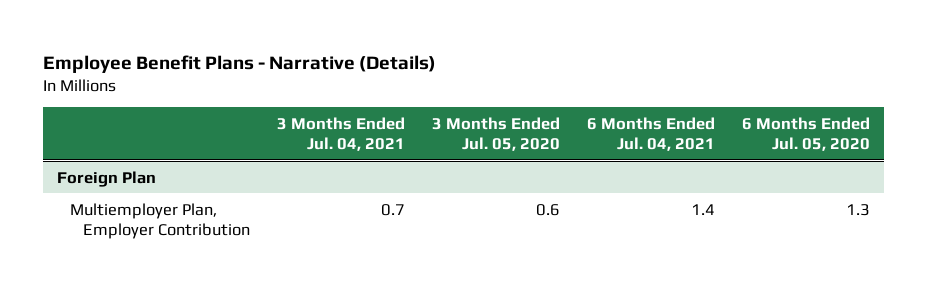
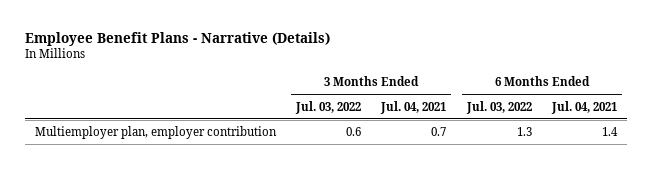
- | 3 Months Ended Jul. 04, 2021 | 3 Months Ended Jul. 05, 2020 | 6 Months Ended Jul. 04, 2021 | 6 Months Ended Jul. 05, 2020
+ | 3 Months Ended Jul. 03, 2022 | 3 Months Ended Jul. 04, 2021 | 6 Months Ended Jul. 03, 2022 | 6 Months Ended Jul. 04, 2021
- Foreign Plan
- Multiemployer Plan, Employer Contribution | 0.7 | 0.6 | 1.4 | 1.3
+ Multiemployer plan, employer contribution | 0.6 | 0.7 | 1.3 | 1.4

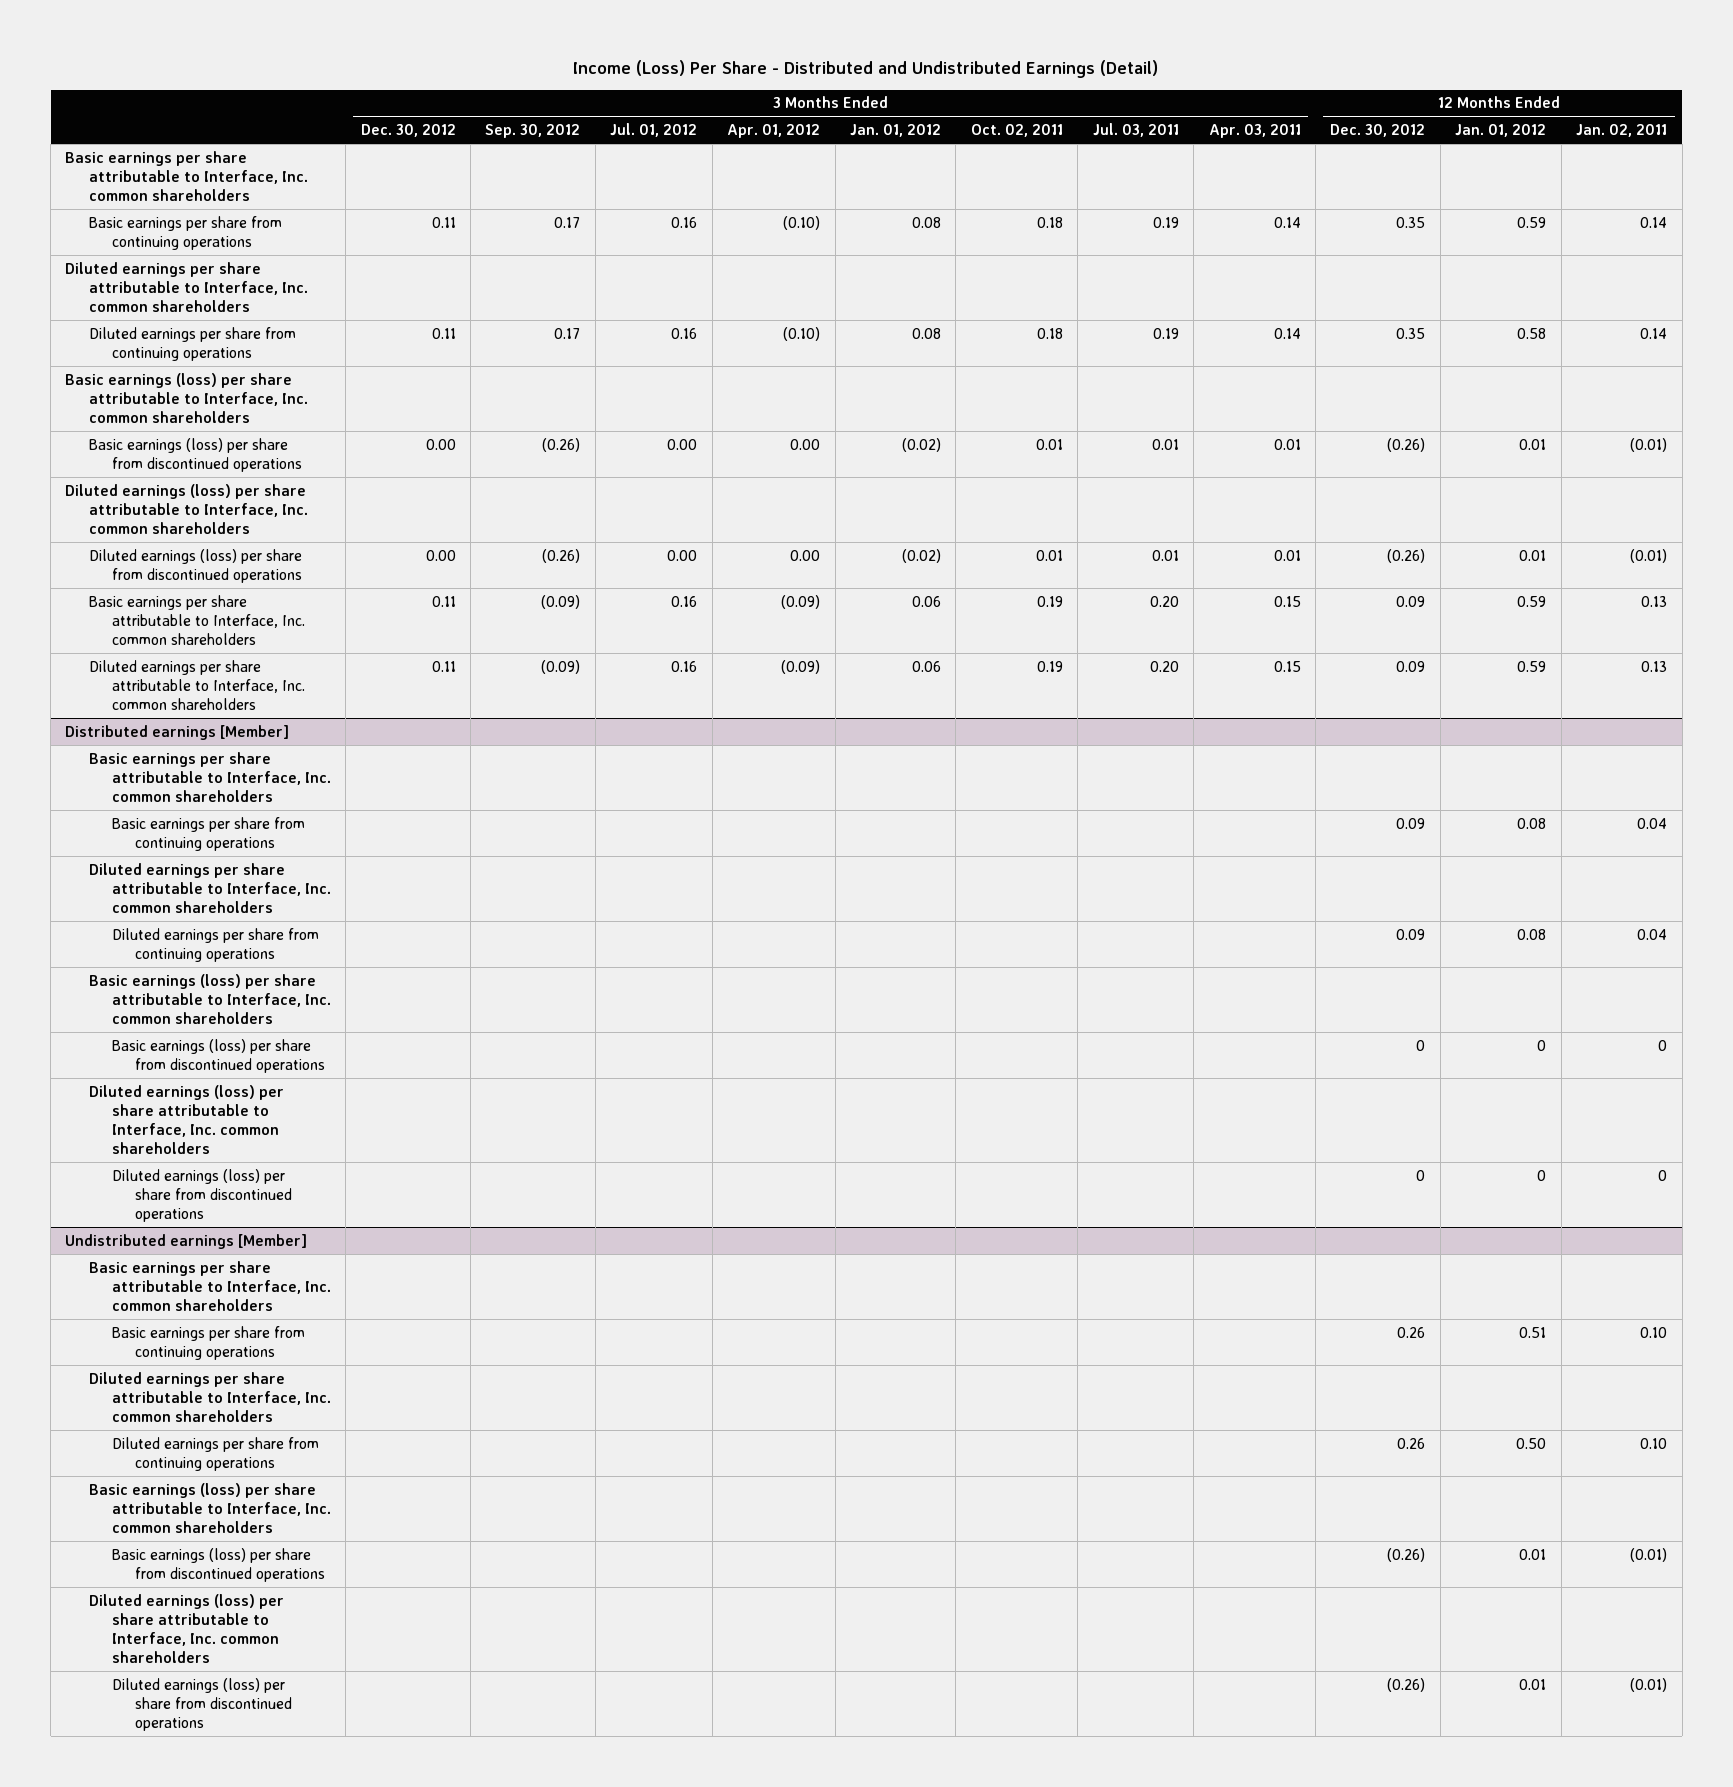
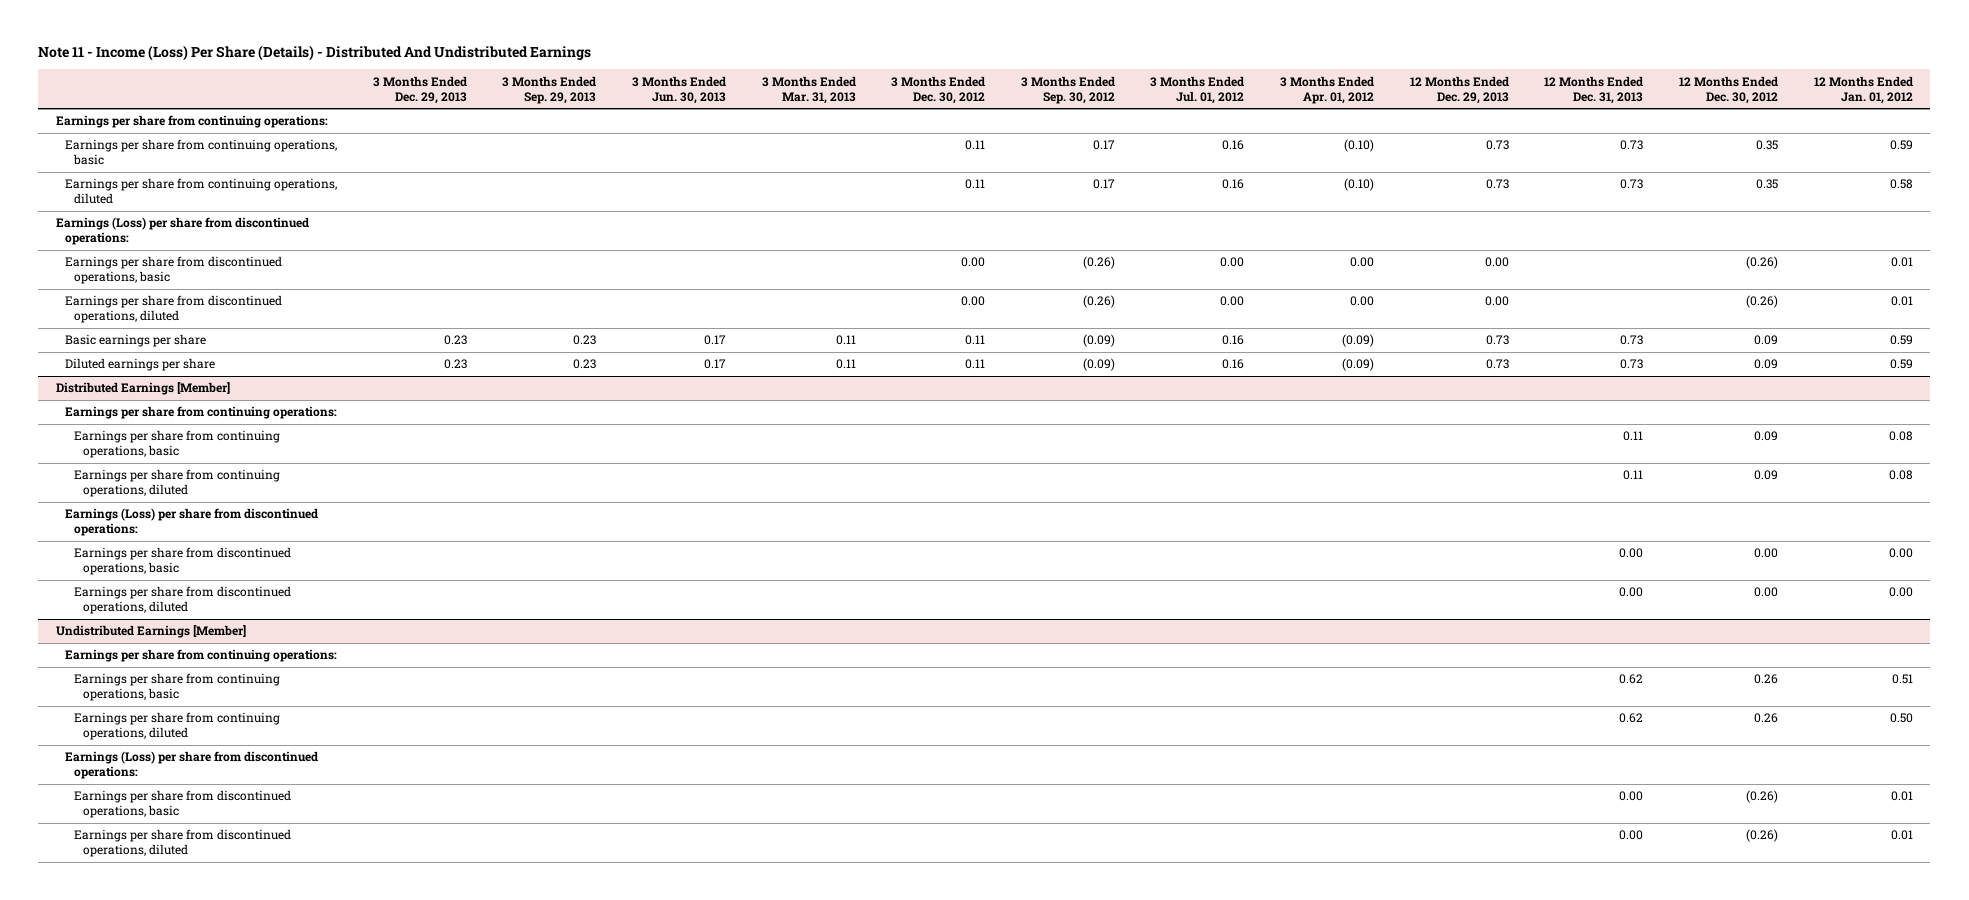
- Income (Loss) Per Share - Distributed and Undistributed Earnings (Detail)
+ Note 11 - Income (Loss) Per Share (Details) - Distributed And Undistributed Earnings
- | 3 Months Ended Dec. 30, 2012 | 3 Months Ended Sep. 30, 2012 | 3 Months Ended Jul. 01, 2012 | 3 Months Ended Apr. 01, 2012 | 3 Months Ended Jan. 01, 2012 | 3 Months Ended Oct. 02, 2011 | 3 Months Ended Jul. 03, 2011 | 3 Months Ended Apr. 03, 2011 | 12 Months Ended Dec. 30, 2012 | 12 Months Ended Jan. 01, 2012 | 12 Months Ended Jan. 02, 2011
+ | 3 Months Ended Dec. 29, 2013 | 3 Months Ended Sep. 29, 2013 | 3 Months Ended Jun. 30, 2013 | 3 Months Ended Mar. 31, 2013 | 3 Months Ended Dec. 30, 2012 | 3 Months Ended Sep. 30, 2012 | 3 Months Ended Jul. 01, 2012 | 3 Months Ended Apr. 01, 2012 | 12 Months Ended Dec. 29, 2013 | 12 Months Ended Dec. 31, 2013 | 12 Months Ended Dec. 30, 2012 | 12 Months Ended Jan. 01, 2012
- Basic earnings per share attributable to Interface, Inc. common shareholders
- Basic earnings per share from continuing operations | 0.11 | 0.17 | 0.16 | (0.10) | 0.08 | 0.18 | 0.19 | 0.14 | 0.35 | 0.59 | 0.14
- Diluted earnings per share attributable to Interface, Inc. common shareholders
- Diluted earnings per share from continuing operations | 0.11 | 0.17 | 0.16 | (0.10) | 0.08 | 0.18 | 0.19 | 0.14 | 0.35 | 0.58 | 0.14
- Basic earnings (loss) per share attributable to Interface, Inc. common shareholders
- Basic earnings (loss) per share from discontinued operations | 0.00 | (0.26) | 0.00 | 0.00 | (0.02) | 0.01 | 0.01 | 0.01 | (0.26) | 0.01 | (0.01)
- Diluted earnings (loss) per share attributable to Interface, Inc. common shareholders
- Diluted earnings (loss) per share from discontinued operations | 0.00 | (0.26) | 0.00 | 0.00 | (0.02) | 0.01 | 0.01 | 0.01 | (0.26) | 0.01 | (0.01)
- Basic earnings per share attributable to Interface, Inc. common shareholders | 0.11 | (0.09) | 0.16 | (0.09) | 0.06 | 0.19 | 0.20 | 0.15 | 0.09 | 0.59 | 0.13
- Diluted earnings per share attributable to Interface, Inc. common shareholders | 0.11 | (0.09) | 0.16 | (0.09) | 0.06 | 0.19 | 0.20 | 0.15 | 0.09 | 0.59 | 0.13
- Distributed earnings [Member]
- Basic earnings per share attributable to Interface, Inc. common shareholders
- Basic earnings per share from continuing operations | | | | | | | | | 0.09 | 0.08 | 0.04
- Diluted earnings per share attributable to Interface, Inc. common shareholders
- Diluted earnings per share from continuing operations | | | | | | | | | 0.09 | 0.08 | 0.04
- Basic earnings (loss) per share attributable to Interface, Inc. common shareholders
- Basic earnings (loss) per share from discontinued operations | | | | | | | | | 0 | 0 | 0
- Diluted earnings (loss) per share attributable to Interface, Inc. common shareholders
- Diluted earnings (loss) per share from discontinued operations | | | | | | | | | 0 | 0 | 0
- Undistributed earnings [Member]
- Basic earnings per share attributable to Interface, Inc. common shareholders
- Basic earnings per share from continuing operations | | | | | | | | | 0.26 | 0.51 | 0.10
- Diluted earnings per share attributable to Interface, Inc. common shareholders
- Diluted earnings per share from continuing operations | | | | | | | | | 0.26 | 0.50 | 0.10
- Basic earnings (loss) per share attributable to Interface, Inc. common shareholders
- Basic earnings (loss) per share from discontinued operations | | | | | | | | | (0.26) | 0.01 | (0.01)
- Diluted earnings (loss) per share attributable to Interface, Inc. common shareholders
- Diluted earnings (loss) per share from discontinued operations | | | | | | | | | (0.26) | 0.01 | (0.01)
+ Earnings per share from continuing operations:
+ Earnings per share from continuing operations, basic | | | | | 0.11 | 0.17 | 0.16 | (0.10) | 0.73 | 0.73 | 0.35 | 0.59
+ Earnings per share from continuing operations, diluted | | | | | 0.11 | 0.17 | 0.16 | (0.10) | 0.73 | 0.73 | 0.35 | 0.58
+ Earnings (Loss) per share from discontinued operations:
+ Earnings per share from discontinued operations, basic | | | | | 0.00 | (0.26) | 0.00 | 0.00 | 0.00 | | (0.26) | 0.01
+ Earnings per share from discontinued operations, diluted | | | | | 0.00 | (0.26) | 0.00 | 0.00 | 0.00 | | (0.26) | 0.01
+ Basic earnings per share | 0.23 | 0.23 | 0.17 | 0.11 | 0.11 | (0.09) | 0.16 | (0.09) | 0.73 | 0.73 | 0.09 | 0.59
+ Diluted earnings per share | 0.23 | 0.23 | 0.17 | 0.11 | 0.11 | (0.09) | 0.16 | (0.09) | 0.73 | 0.73 | 0.09 | 0.59
+ Distributed Earnings [Member]
+ Earnings per share from continuing operations:
+ Earnings per share from continuing operations, basic | | | | | | | | | | 0.11 | 0.09 | 0.08
+ Earnings per share from continuing operations, diluted | | | | | | | | | | 0.11 | 0.09 | 0.08
+ Earnings (Loss) per share from discontinued operations:
+ Earnings per share from discontinued operations, basic | | | | | | | | | | 0.00 | 0.00 | 0.00
+ Earnings per share from discontinued operations, diluted | | | | | | | | | | 0.00 | 0.00 | 0.00
+ Undistributed Earnings [Member]
+ Earnings per share from continuing operations:
+ Earnings per share from continuing operations, basic | | | | | | | | | | 0.62 | 0.26 | 0.51
+ Earnings per share from continuing operations, diluted | | | | | | | | | | 0.62 | 0.26 | 0.50
+ Earnings (Loss) per share from discontinued operations:
+ Earnings per share from discontinued operations, basic | | | | | | | | | | 0.00 | (0.26) | 0.01
+ Earnings per share from discontinued operations, diluted | | | | | | | | | | 0.00 | (0.26) | 0.01

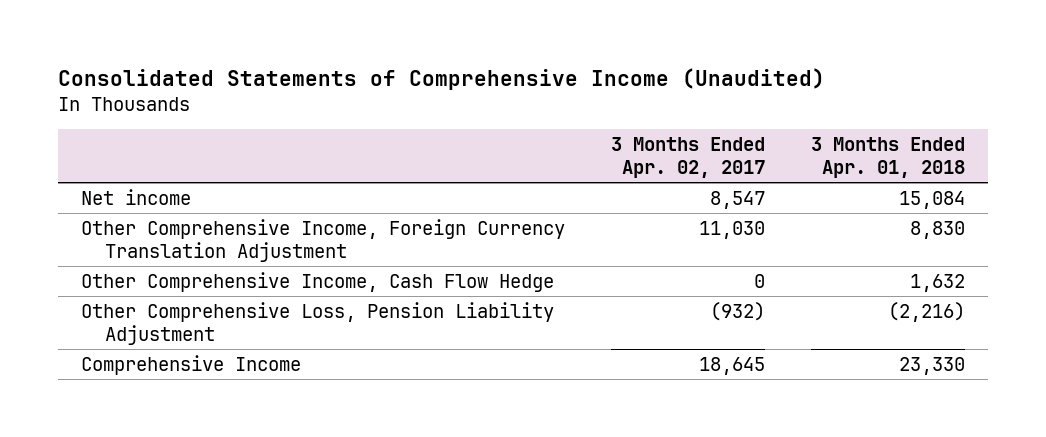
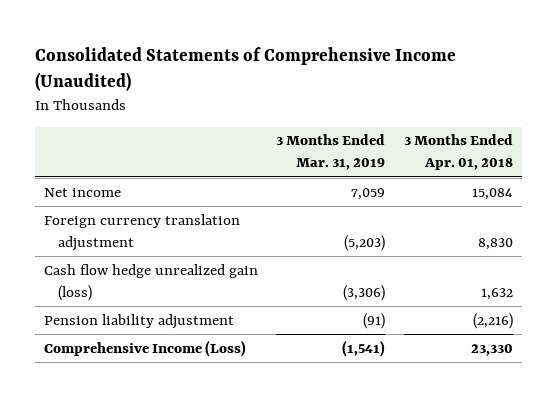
- | 3 Months Ended Apr. 02, 2017 | 3 Months Ended Apr. 01, 2018
+ | 3 Months Ended Mar. 31, 2019 | 3 Months Ended Apr. 01, 2018
- Other Comprehensive Income, Foreign Currency Translation Adjustment | 11,030 | 8,830
- Other Comprehensive Income, Cash Flow Hedge | 0 | 1,632
- Other Comprehensive Loss, Pension Liability Adjustment | (932) | (2,216)
- Comprehensive Income | 18,645 | 23,330
+ Foreign currency translation adjustment | (5,203) | 8,830
+ Cash flow hedge unrealized gain (loss) | (3,306) | 1,632
+ Pension liability adjustment | (91) | (2,216)
+ Comprehensive Income (Loss) | (1,541) | 23,330

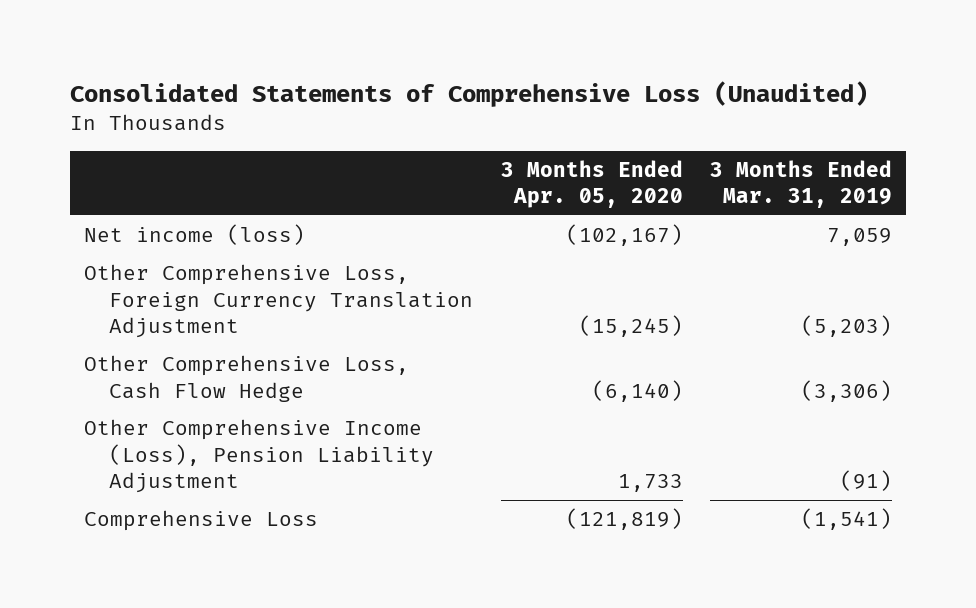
- Consolidated Statements of Comprehensive Income (Unaudited)
+ Consolidated Statements of Comprehensive Loss (Unaudited)
- | 3 Months Ended Mar. 31, 2019 | 3 Months Ended Apr. 01, 2018
+ | 3 Months Ended Apr. 05, 2020 | 3 Months Ended Mar. 31, 2019
- Net income | 7,059 | 15,084
- Foreign currency translation adjustment | (5,203) | 8,830
- Cash flow hedge unrealized gain (loss) | (3,306) | 1,632
- Pension liability adjustment | (91) | (2,216)
- Comprehensive Income (Loss) | (1,541) | 23,330
+ Net income (loss) | (102,167) | 7,059
+ Other Comprehensive Loss, Foreign Currency Translation Adjustment | (15,245) | (5,203)
+ Other Comprehensive Loss, Cash Flow Hedge | (6,140) | (3,306)
+ Other Comprehensive Income (Loss), Pension Liability Adjustment | 1,733 | (91)
+ Comprehensive Loss | (121,819) | (1,541)

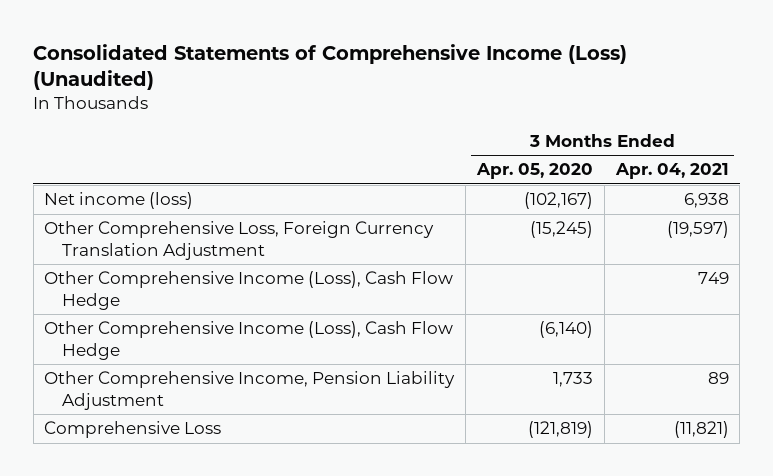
- Consolidated Statements of Comprehensive Loss (Unaudited)
+ Consolidated Statements of Comprehensive Income (Loss) (Unaudited)
- | 3 Months Ended Apr. 05, 2020 | 3 Months Ended Mar. 31, 2019
+ | 3 Months Ended Apr. 05, 2020 | 3 Months Ended Apr. 04, 2021
- Other Comprehensive Loss, Cash Flow Hedge | (6,140) | (3,306)
- Other Comprehensive Income (Loss), Pension Liability Adjustment | 1,733 | (91)
+ Other Comprehensive Income (Loss), Cash Flow Hedge | | 749
+ Other Comprehensive Income (Loss), Cash Flow Hedge | (6,140) |
+ Other Comprehensive Income, Pension Liability Adjustment | 1,733 | 89

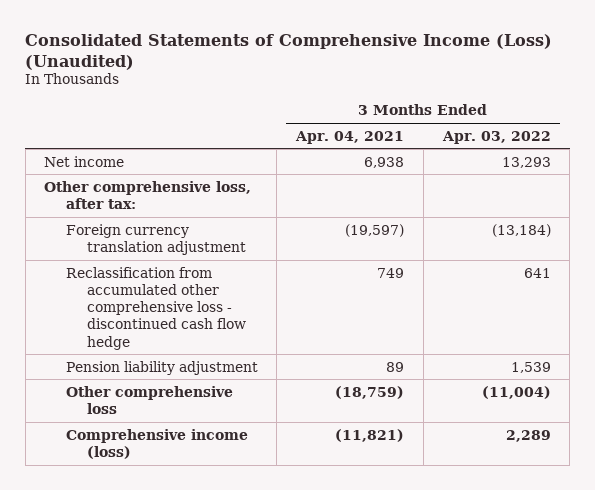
- | 3 Months Ended Apr. 05, 2020 | 3 Months Ended Apr. 04, 2021
+ | 3 Months Ended Apr. 04, 2021 | 3 Months Ended Apr. 03, 2022
- Net income (loss) | (102,167) | 6,938
- Other Comprehensive Loss, Foreign Currency Translation Adjustment | (15,245) | (19,597)
- Other Comprehensive Income (Loss), Cash Flow Hedge | | 749
- Other Comprehensive Income (Loss), Cash Flow Hedge | (6,140) |
- Other Comprehensive Income, Pension Liability Adjustment | 1,733 | 89
- Comprehensive Loss | (121,819) | (11,821)
+ Net income | 6,938 | 13,293
+ Other comprehensive loss, after tax:
+ Foreign currency translation adjustment | (19,597) | (13,184)
+ Reclassification from accumulated other comprehensive loss - discontinued cash flow hedge | 749 | 641
+ Pension liability adjustment | 89 | 1,539
+ Other comprehensive loss | (18,759) | (11,004)
+ Comprehensive income (loss) | (11,821) | 2,289

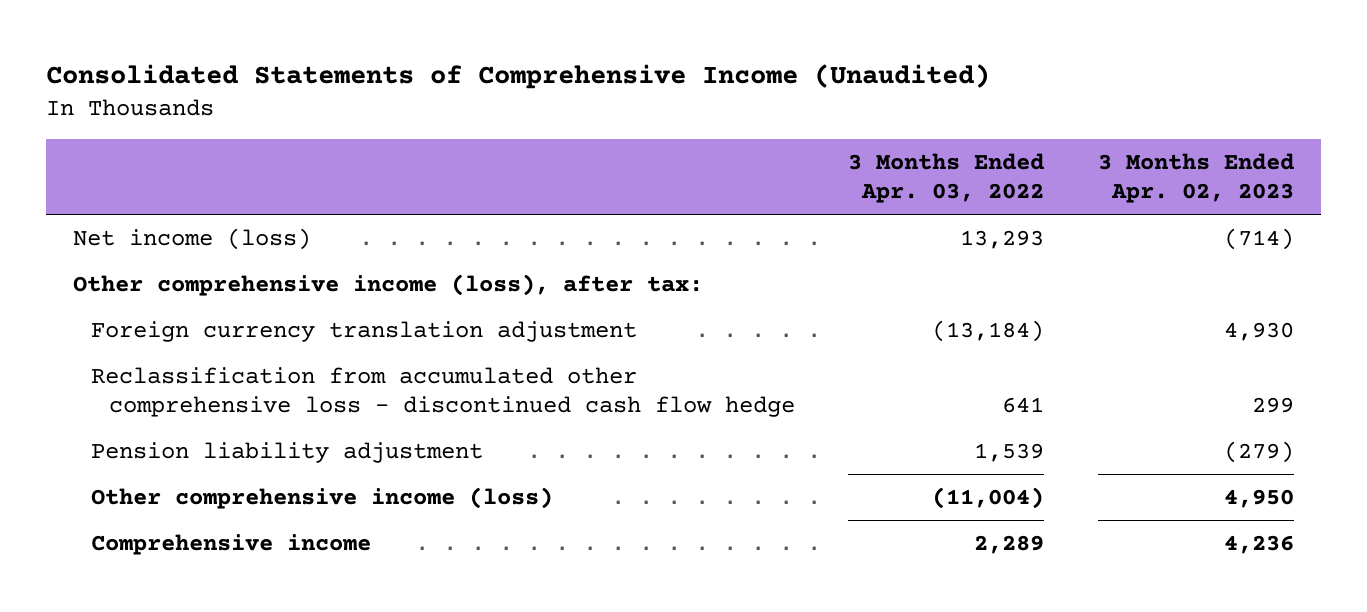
- Consolidated Statements of Comprehensive Income (Loss) (Unaudited)
+ Consolidated Statements of Comprehensive Income (Unaudited)
- | 3 Months Ended Apr. 04, 2021 | 3 Months Ended Apr. 03, 2022
+ | 3 Months Ended Apr. 03, 2022 | 3 Months Ended Apr. 02, 2023
- Net income | 6,938 | 13,293
- Other comprehensive loss, after tax:
+ Net income (loss) | 13,293 | (714)
+ Other comprehensive income (loss), after tax:
- Other comprehensive loss | (18,759) | (11,004)
- Comprehensive income (loss) | (11,821) | 2,289
+ Other comprehensive income (loss) | (11,004) | 4,950
+ Comprehensive income | 2,289 | 4,236

